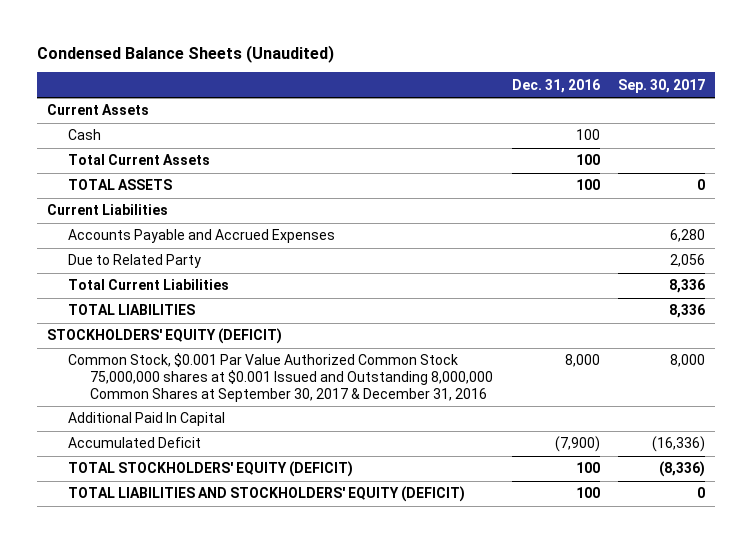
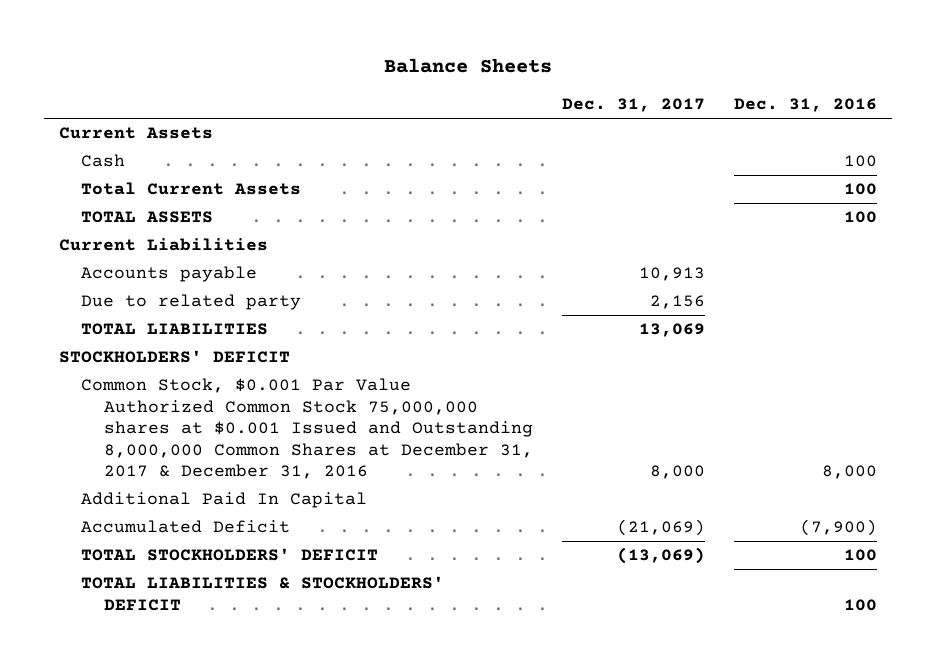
- Condensed Balance Sheets (Unaudited)
+ Balance Sheets
- | Dec. 31, 2016 | Sep. 30, 2017
+ | Dec. 31, 2017 | Dec. 31, 2016
- Accounts Payable and Accrued Expenses | | 6,280
- Due to Related Party | | 2,056
- Total Current Liabilities | | 8,336
+ Accounts payable | 10,913 |
+ Due to related party | 2,156 |
- STOCKHOLDERS' EQUITY (DEFICIT)
- Common Stock, $0.001 Par Value Authorized Common Stock 75,000,000 shares at $0.001 Issued and Outstanding 8,000,000 Common Shares at September 30, 2017 & December 31, 2016 | 8,000 | 8,000
+ STOCKHOLDERS' DEFICIT
+ Common Stock, $0.001 Par Value Authorized Common Stock 75,000,000 shares at $0.001 Issued and Outstanding 8,000,000 Common Shares at December 31, 2017 & December 31, 2016 | 8,000 | 8,000
- TOTAL STOCKHOLDERS' EQUITY (DEFICIT) | 100 | (8,336)
- TOTAL LIABILITIES AND STOCKHOLDERS' EQUITY (DEFICIT) | 100 | 0
+ TOTAL STOCKHOLDERS' DEFICIT | (13,069) | 100
+ TOTAL LIABILITIES & STOCKHOLDERS' DEFICIT | | 100

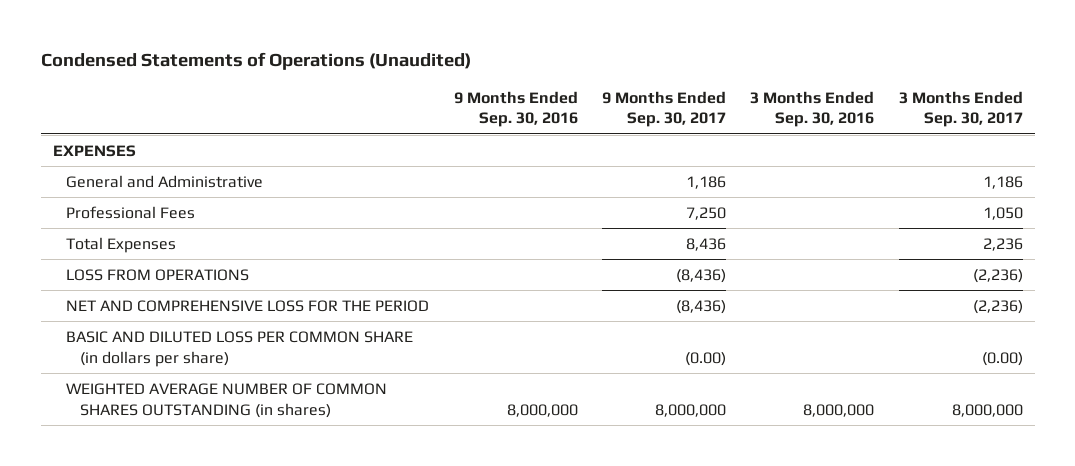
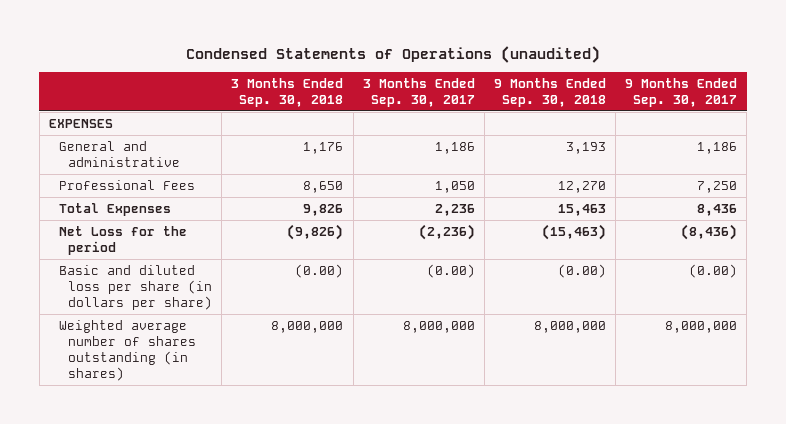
- Condensed Statements of Operations (Unaudited)
+ Condensed Statements of Operations (unaudited)
- | 9 Months Ended Sep. 30, 2016 | 9 Months Ended Sep. 30, 2017 | 3 Months Ended Sep. 30, 2016 | 3 Months Ended Sep. 30, 2017
+ | 3 Months Ended Sep. 30, 2018 | 3 Months Ended Sep. 30, 2017 | 9 Months Ended Sep. 30, 2018 | 9 Months Ended Sep. 30, 2017
- General and Administrative | | 1,186 | | 1,186
+ General and administrative | 1,176 | 1,186 | 3,193 | 1,186
- LOSS FROM OPERATIONS | | (8,436) | | (2,236)
- NET AND COMPREHENSIVE LOSS FOR THE PERIOD | | (8,436) | | (2,236)
- BASIC AND DILUTED LOSS PER COMMON SHARE (in dollars per share) | | (0.00) | | (0.00)
- WEIGHTED AVERAGE NUMBER OF COMMON SHARES OUTSTANDING (in shares) | 8,000,000 | 8,000,000 | 8,000,000 | 8,000,000
+ Net Loss for the period | (9,826) | (2,236) | (15,463) | (8,436)
+ Basic and diluted loss per share (in dollars per share) | (0.00) | (0.00) | (0.00) | (0.00)
+ Weighted average number of shares outstanding (in shares) | 8,000,000 | 8,000,000 | 8,000,000 | 8,000,000

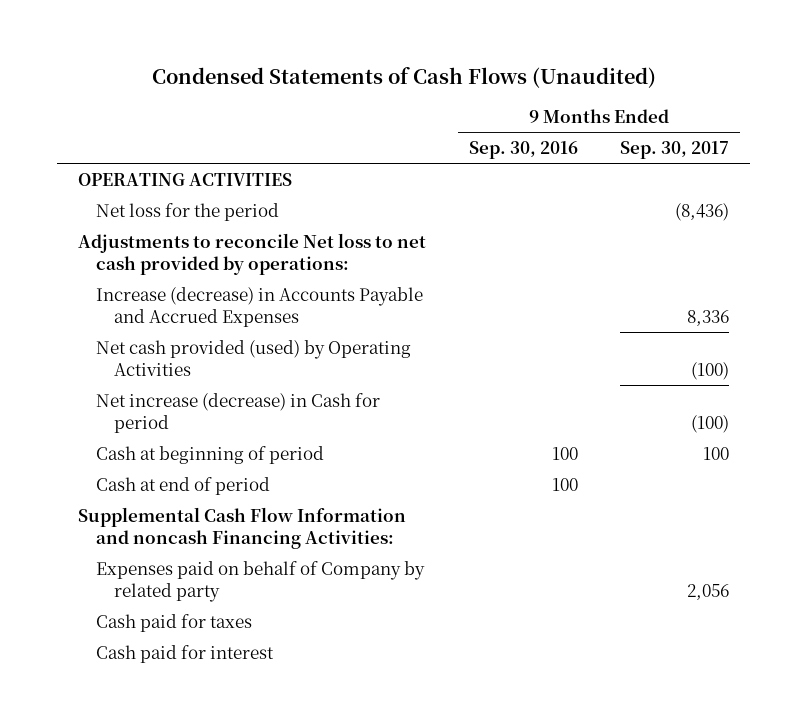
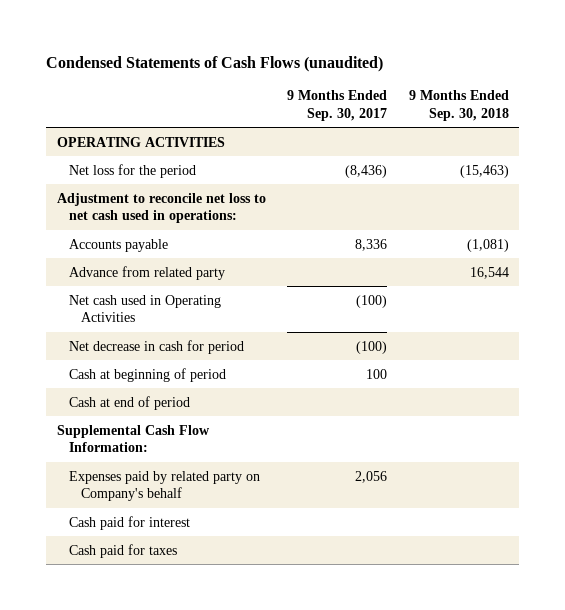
- Condensed Statements of Cash Flows (Unaudited)
+ Condensed Statements of Cash Flows (unaudited)
- | 9 Months Ended Sep. 30, 2016 | 9 Months Ended Sep. 30, 2017
+ | 9 Months Ended Sep. 30, 2017 | 9 Months Ended Sep. 30, 2018
- Adjustments to reconcile Net loss to net cash provided by operations:
- Increase (decrease) in Accounts Payable and Accrued Expenses | | 8,336
- Net cash provided (used) by Operating Activities | | (100)
- Net increase (decrease) in Cash for period | | (100)
+ Adjustment to reconcile net loss to net cash used in operations:
+ Accounts payable | 8,336 | (1,081)
+ Advance from related party | | 16,544
+ Net cash used in Operating Activities | (100) |
+ Net decrease in cash for period | (100) |
- Supplemental Cash Flow Information and noncash Financing Activities:
- Expenses paid on behalf of Company by related party | | 2,056
+ Supplemental Cash Flow Information:
+ Expenses paid by related party on Company's behalf | 2,056 |
moved down: Cash paid for taxes

